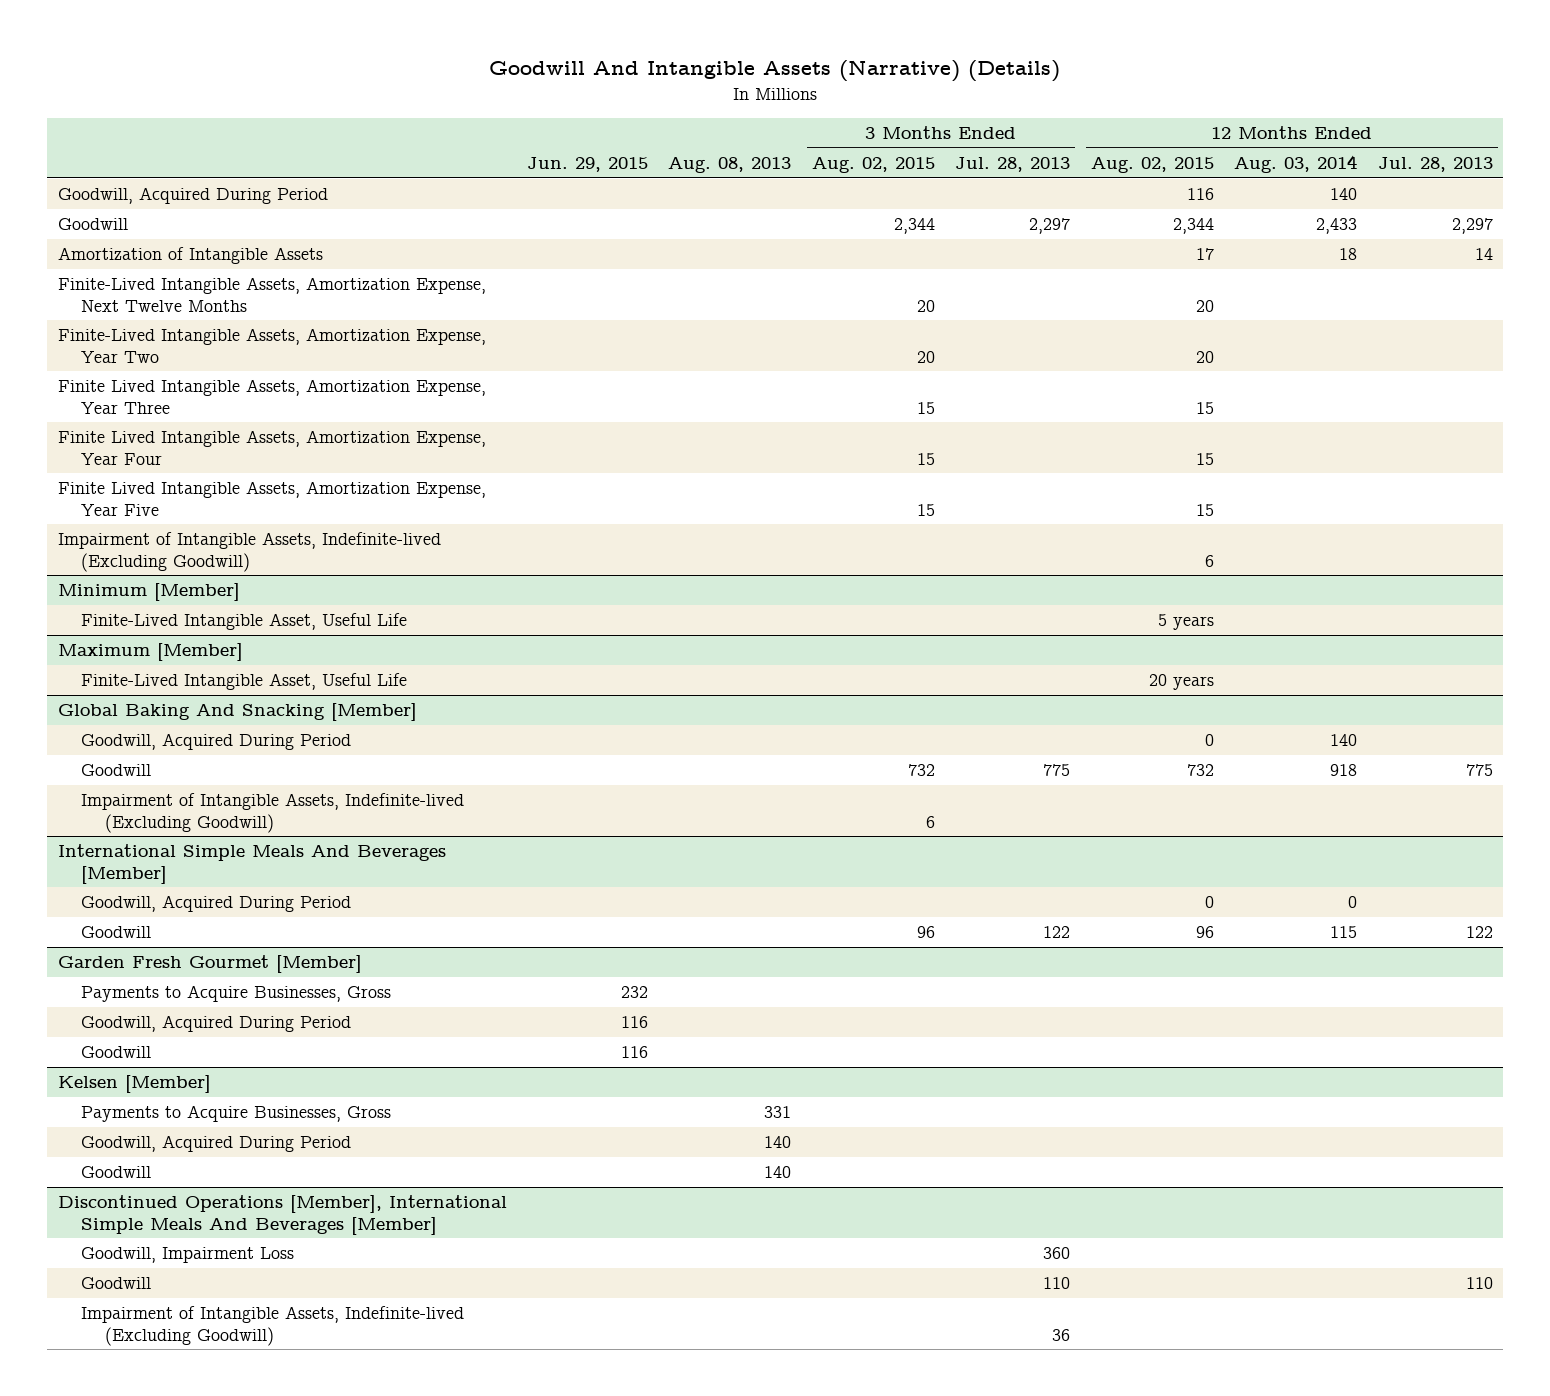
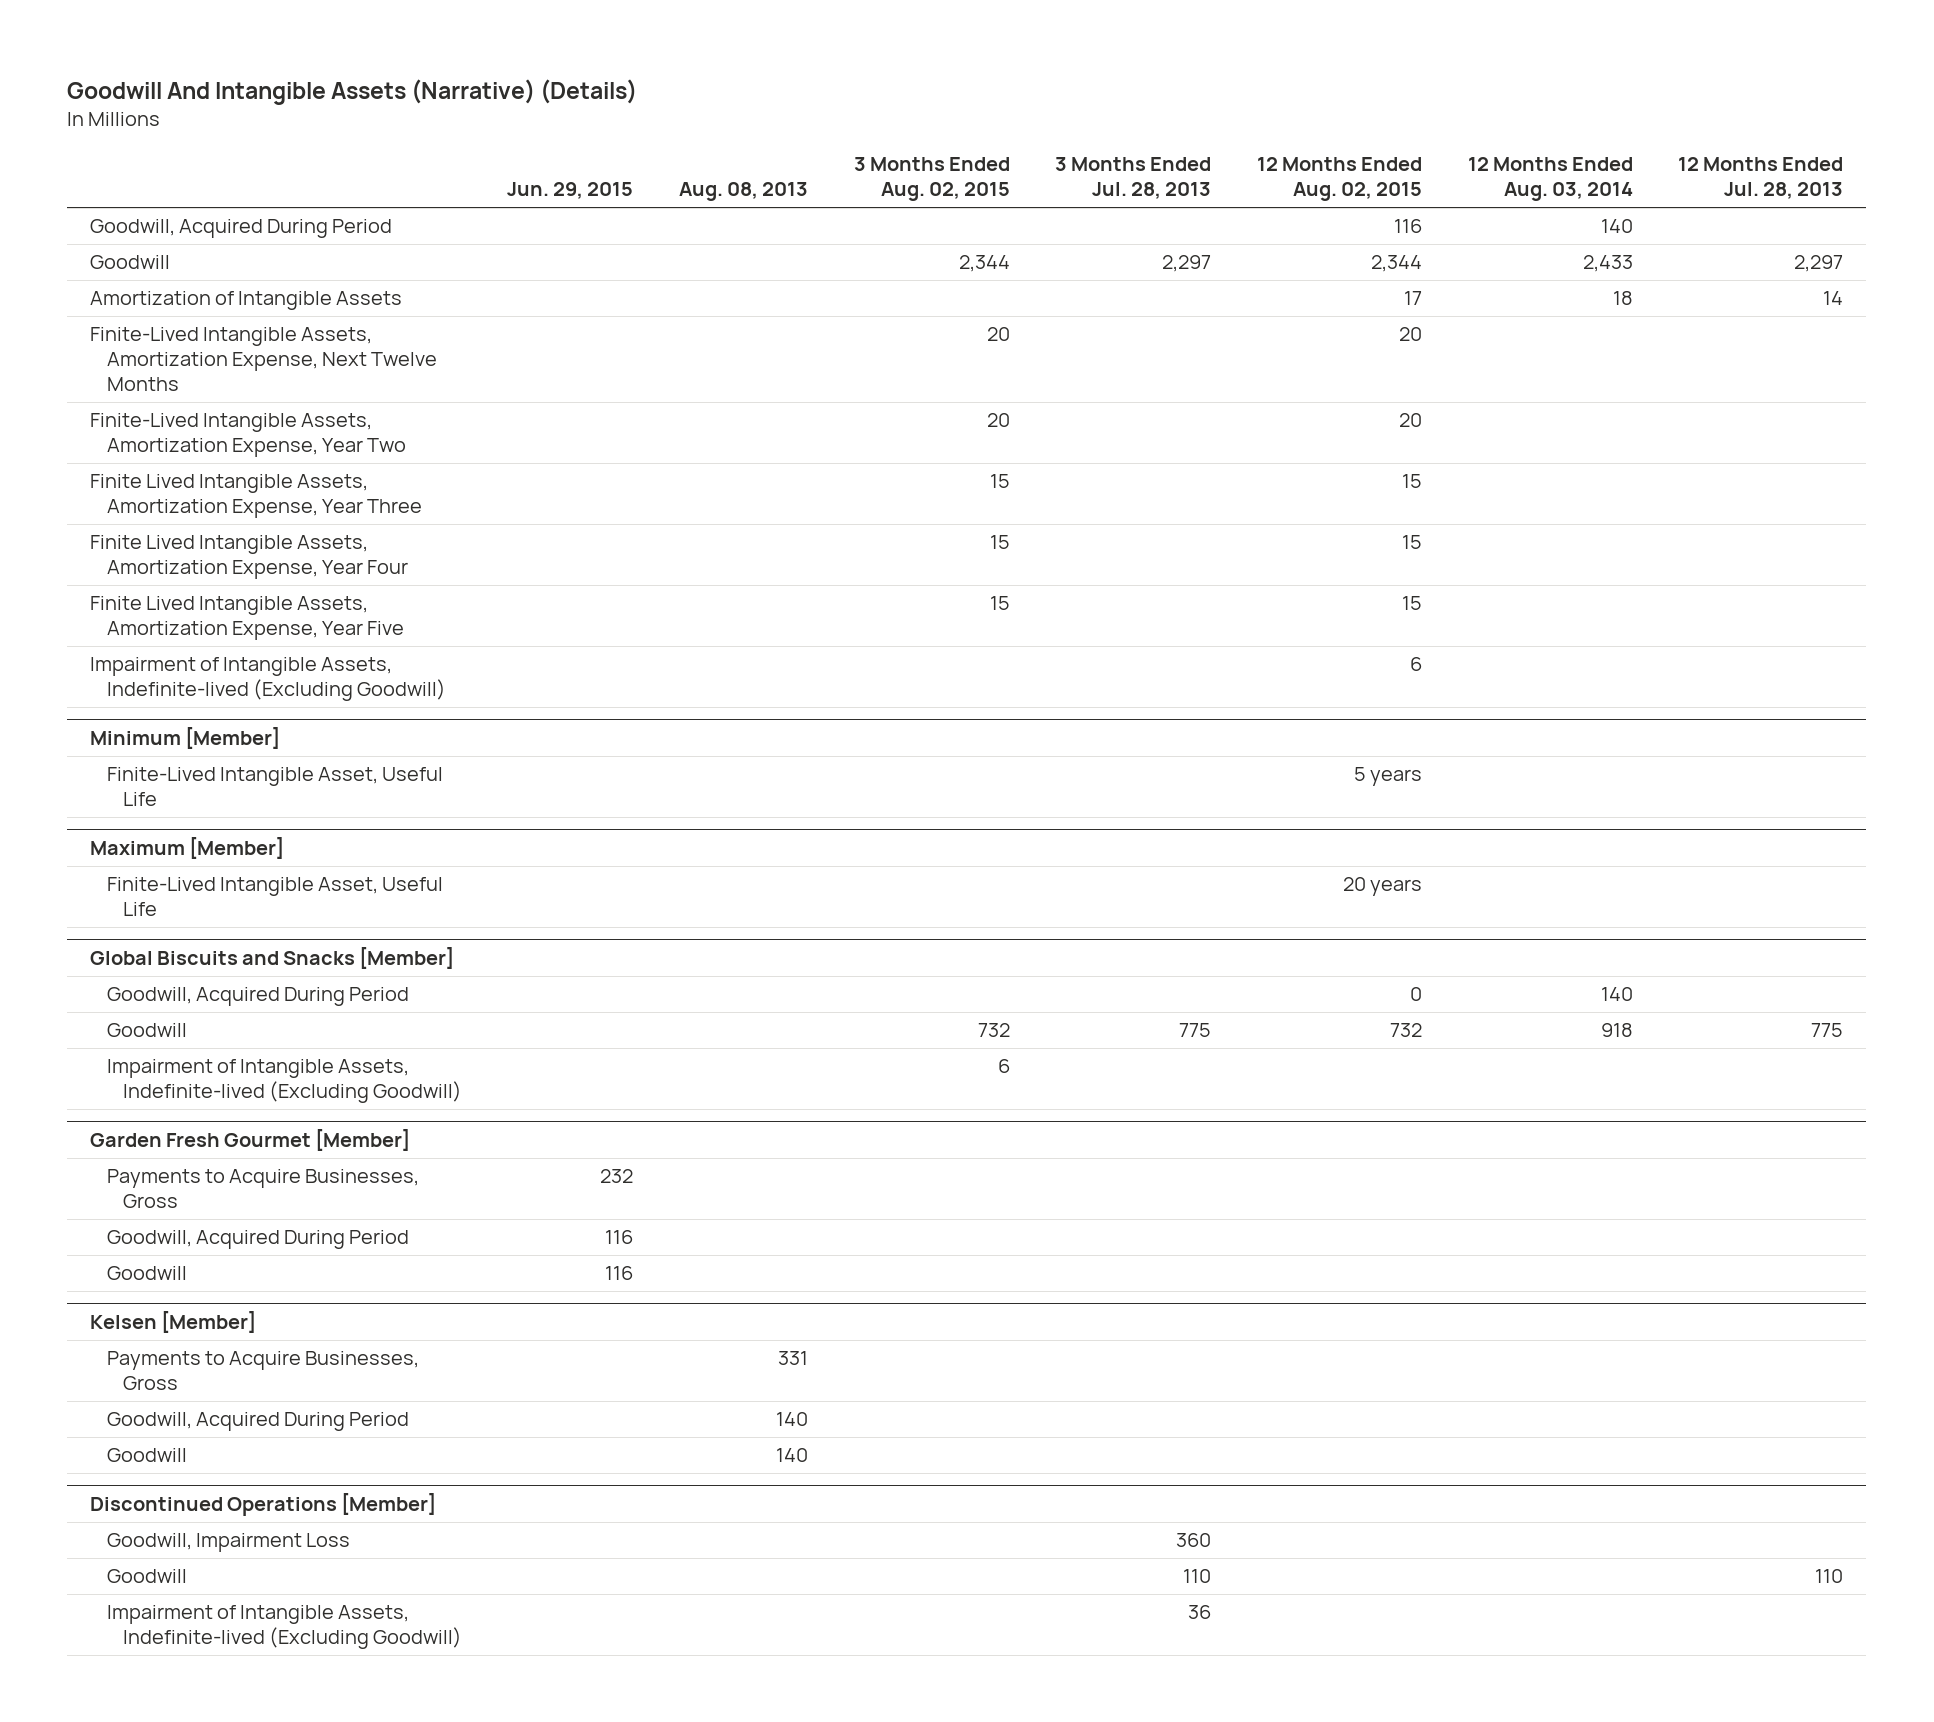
- Global Baking And Snacking [Member]
+ Global Biscuits and Snacks [Member]
- International Simple Meals And Beverages [Member]
- Goodwill, Acquired During Period | | | | | 0 | 0 |
- Goodwill | | | 96 | 122 | 96 | 115 | 122
- Discontinued Operations [Member], International Simple Meals And Beverages [Member]
+ Discontinued Operations [Member]

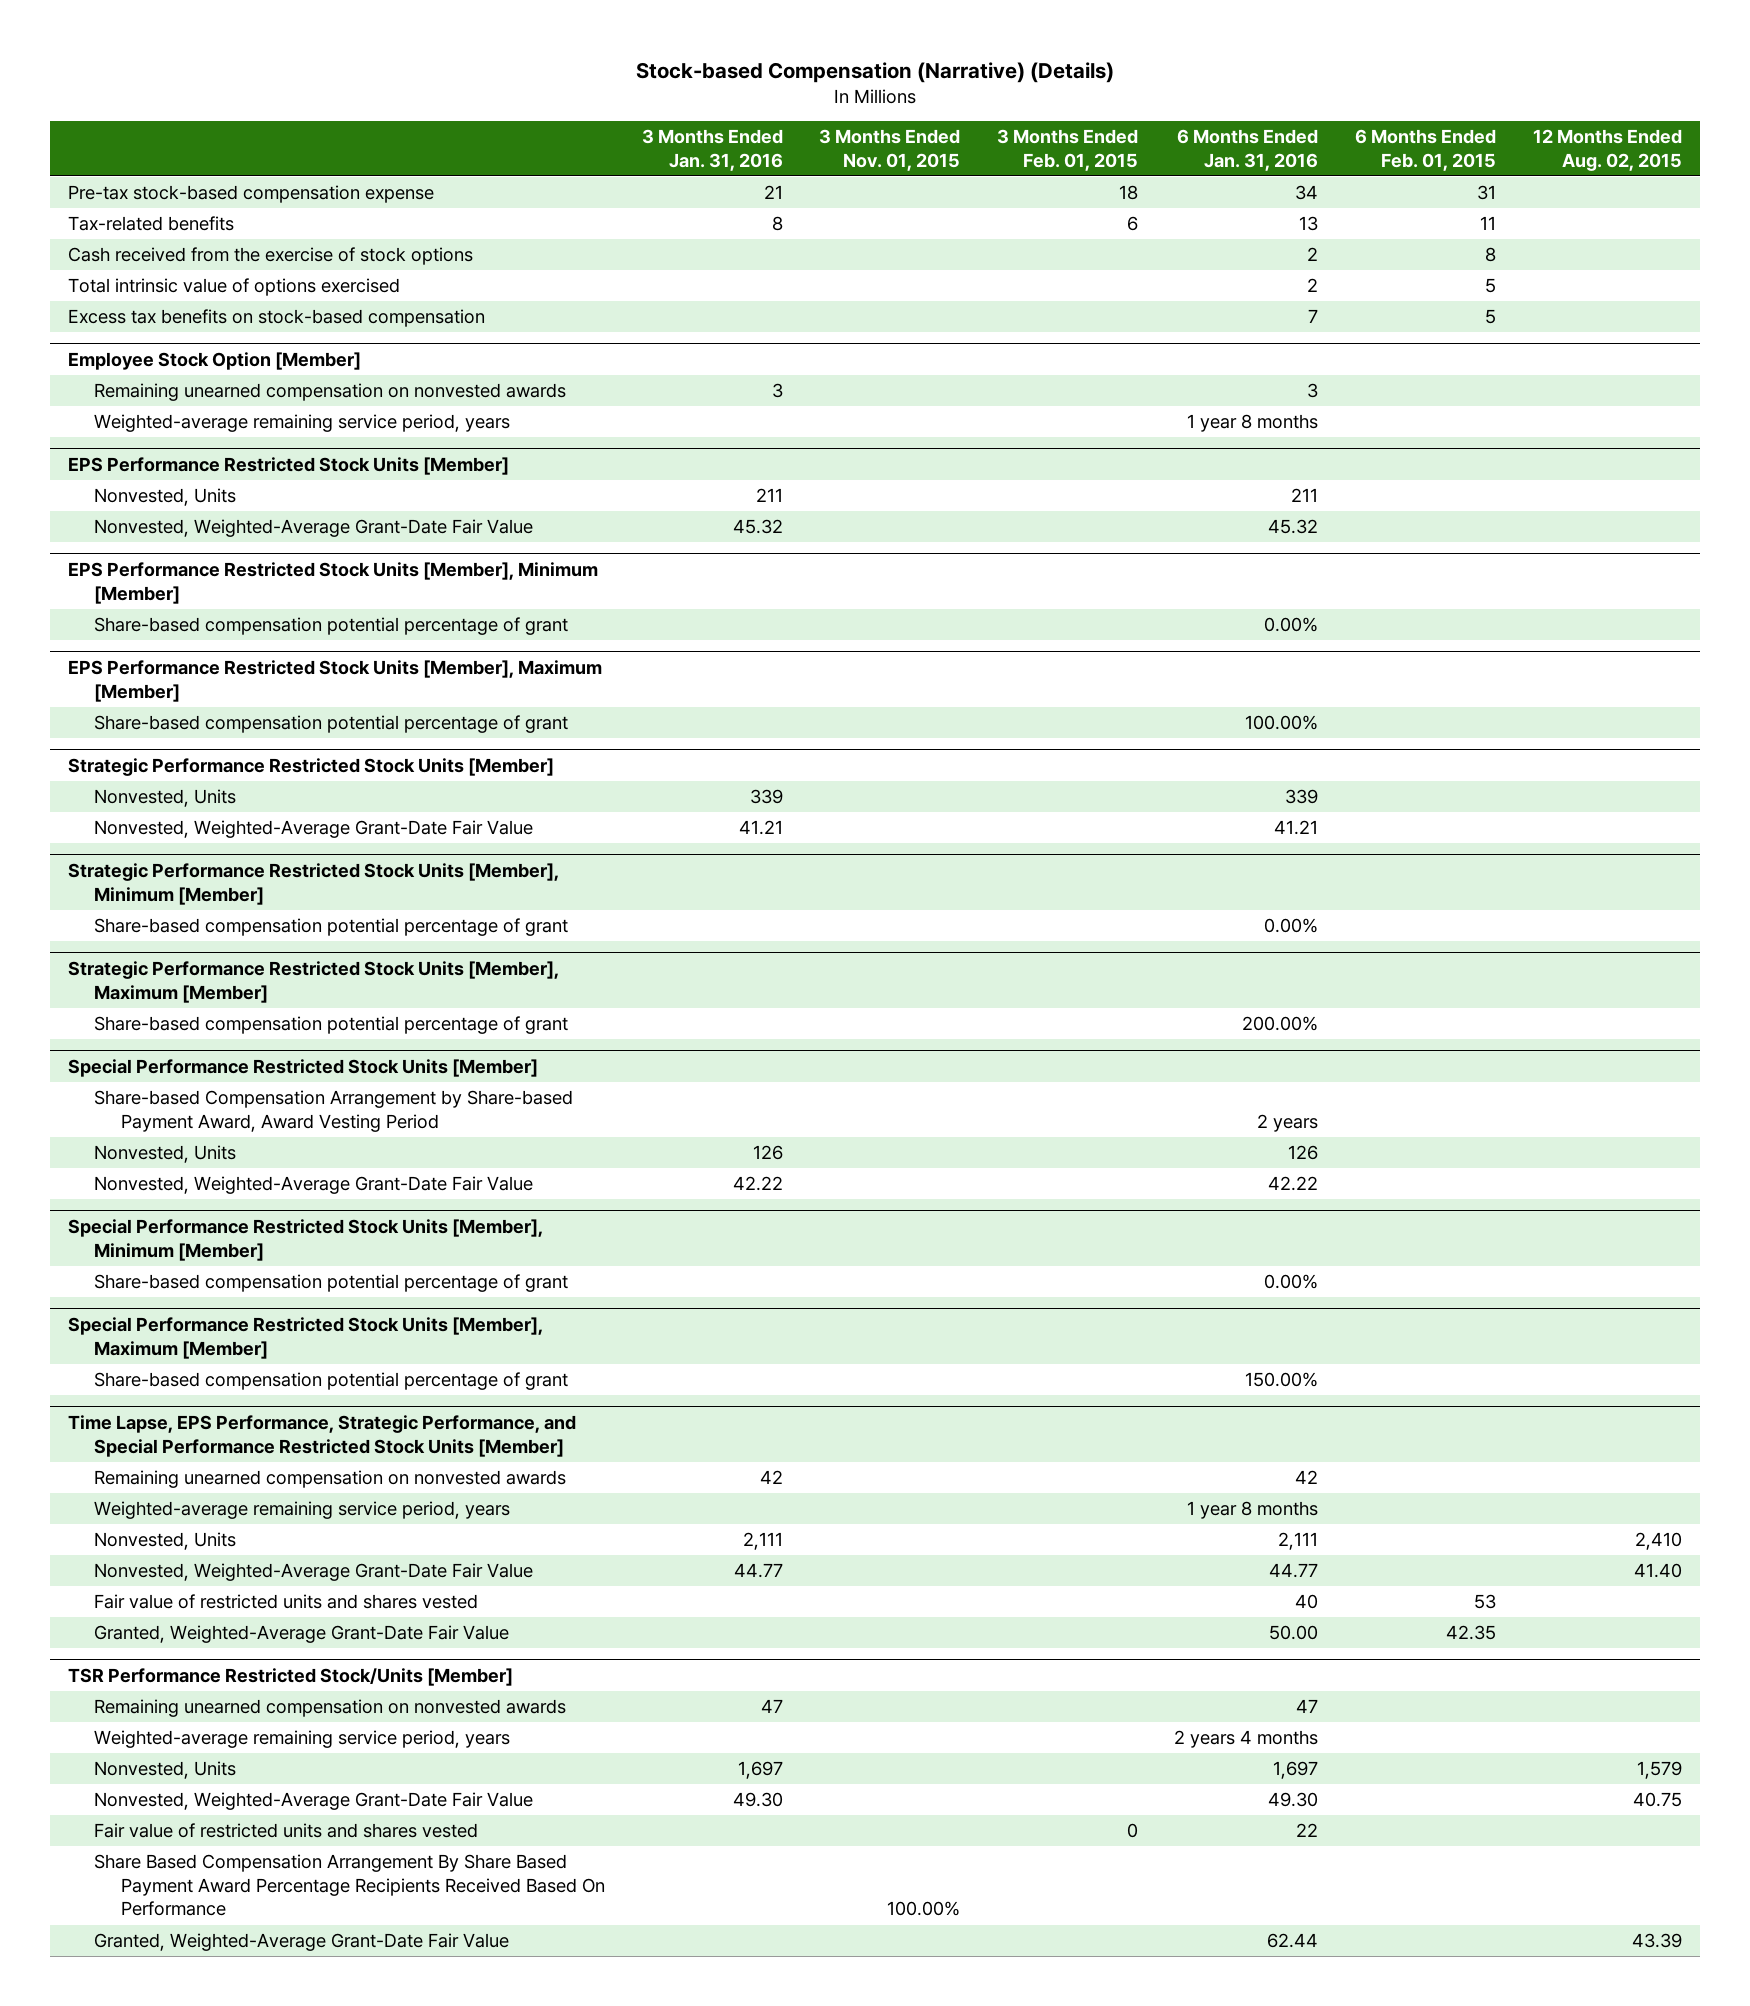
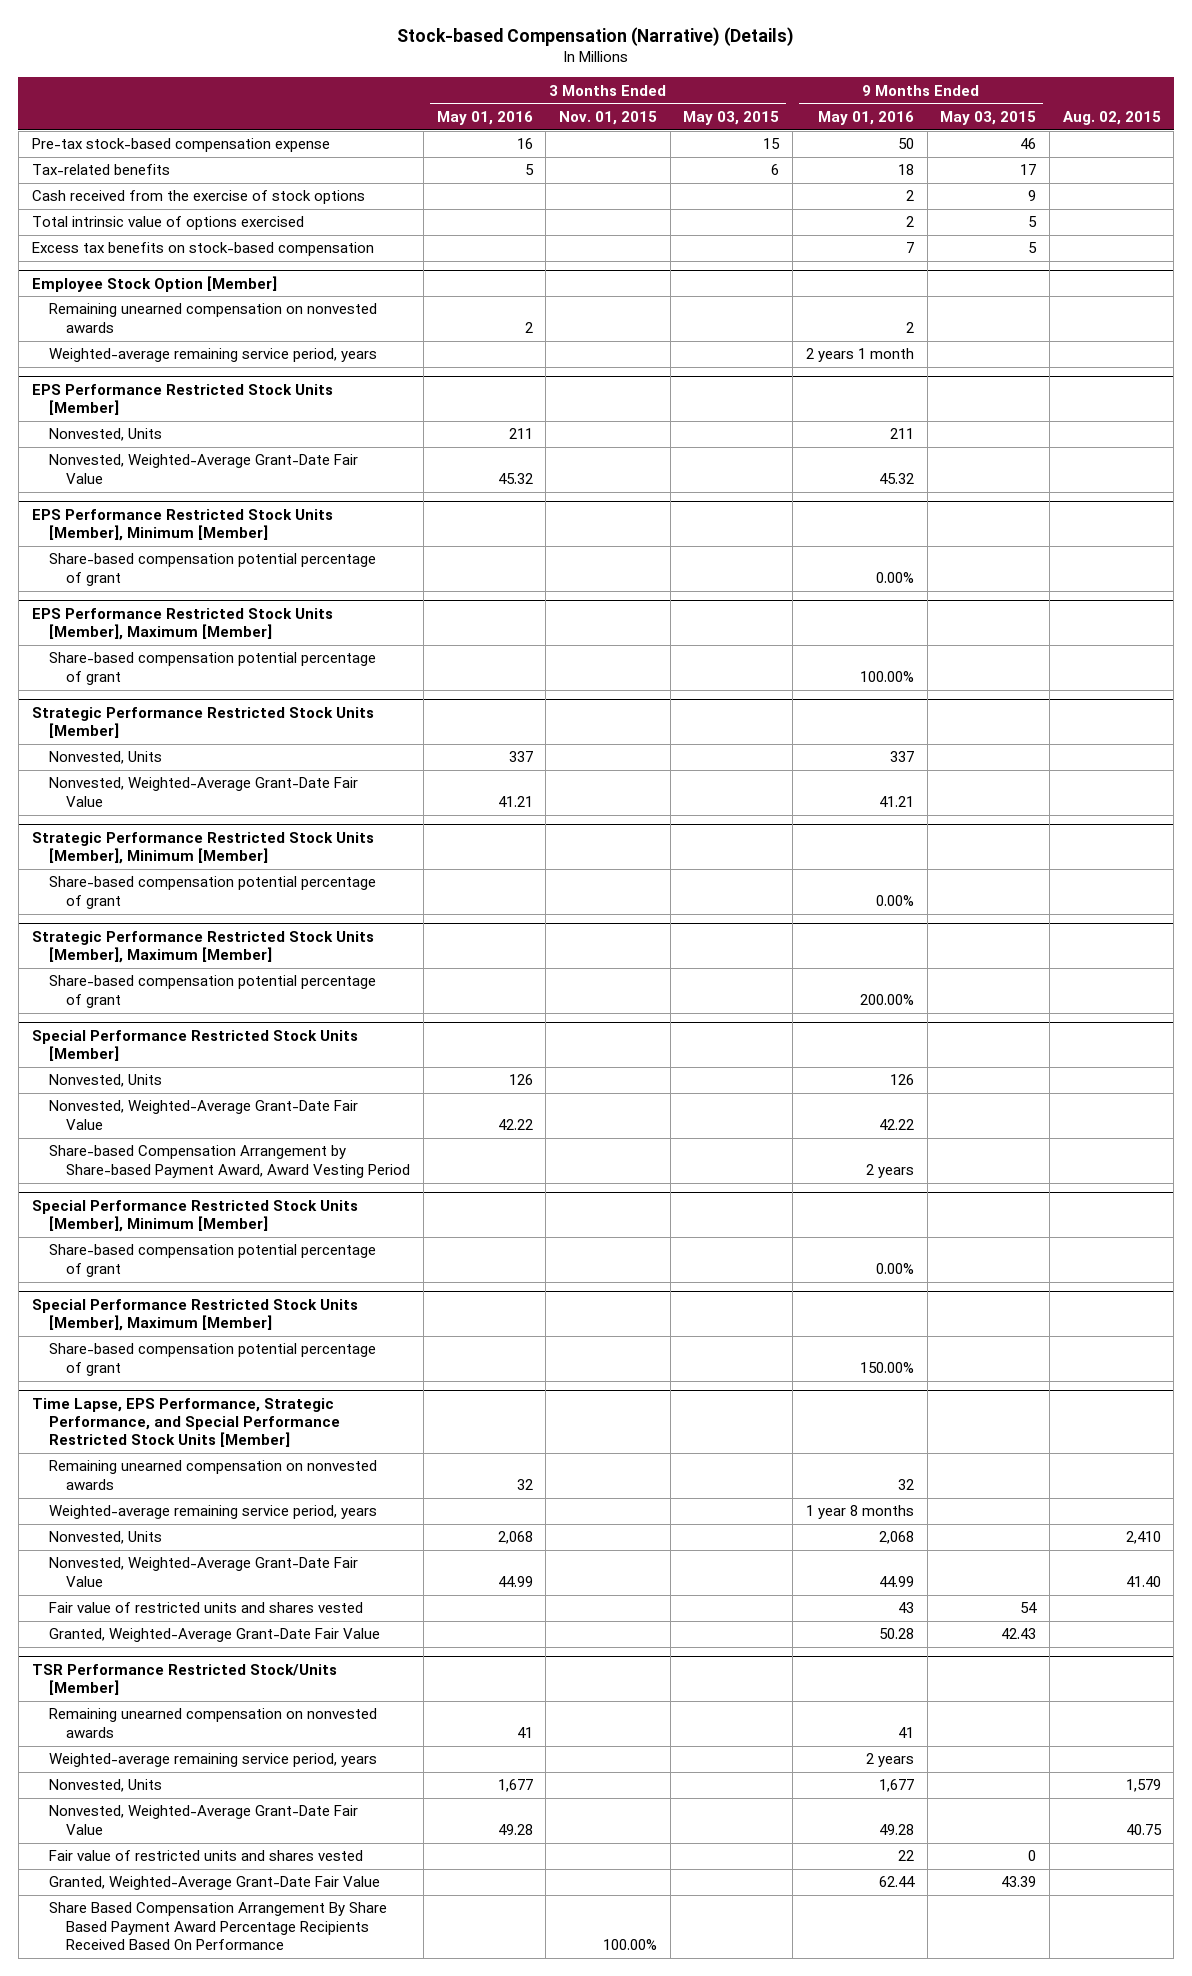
- | 3 Months Ended Jan. 31, 2016 | 3 Months Ended Nov. 01, 2015 | 3 Months Ended Feb. 01, 2015 | 6 Months Ended Jan. 31, 2016 | 6 Months Ended Feb. 01, 2015 | 12 Months Ended Aug. 02, 2015
+ | 3 Months Ended May 01, 2016 | 3 Months Ended Nov. 01, 2015 | 3 Months Ended May 03, 2015 | 9 Months Ended May 01, 2016 | 9 Months Ended May 03, 2015 | Aug. 02, 2015
@ Special Performance Restricted Stock Units [Member]
moved down: Share-based Compensation Arrangement by Share-based Payment Award, Award Vesting Period | | | | 2 years | |
@ TSR Performance Restricted Stock/Units [Member]
moved down: Share Based Compensation Arrangement By Share Based Payment Award Percentage Recipients Received Based On Performance | | 100.00% | | | |

